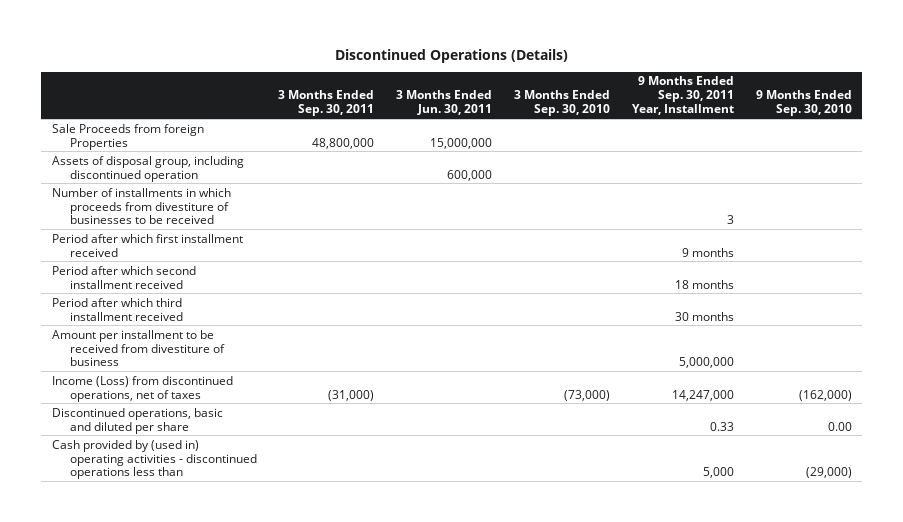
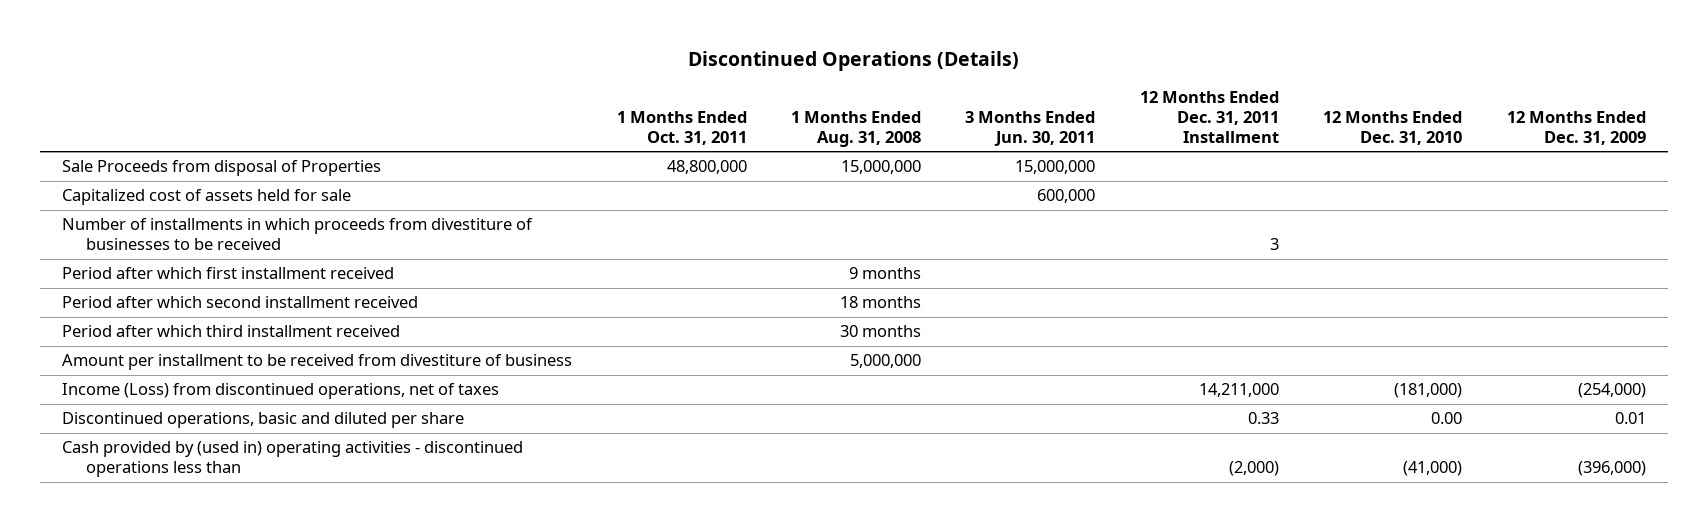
- | 3 Months Ended Sep. 30, 2011 | 3 Months Ended Jun. 30, 2011 | 3 Months Ended Sep. 30, 2010 | 9 Months Ended Sep. 30, 2011 Year, Installment | 9 Months Ended Sep. 30, 2010
+ | 1 Months Ended Oct. 31, 2011 | 1 Months Ended Aug. 31, 2008 | 3 Months Ended Jun. 30, 2011 | 12 Months Ended Dec. 31, 2011 Installment | 12 Months Ended Dec. 31, 2010 | 12 Months Ended Dec. 31, 2009
- Sale Proceeds from foreign Properties | 48,800,000 | 15,000,000 | | |
- Assets of disposal group, including discontinued operation | | 600,000 | | |
+ Sale Proceeds from disposal of Properties | 48,800,000 | 15,000,000 | 15,000,000 | | |
+ Capitalized cost of assets held for sale | | | 600,000 | | |

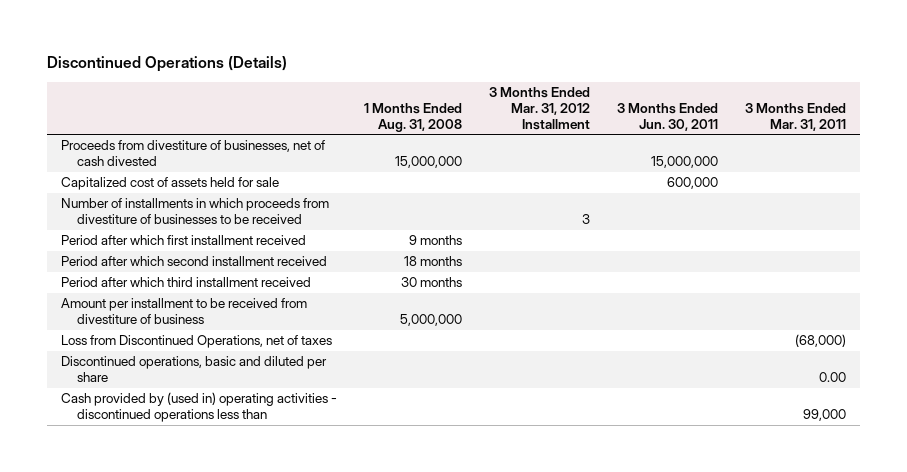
- | 1 Months Ended Oct. 31, 2011 | 1 Months Ended Aug. 31, 2008 | 3 Months Ended Jun. 30, 2011 | 12 Months Ended Dec. 31, 2011 Installment | 12 Months Ended Dec. 31, 2010 | 12 Months Ended Dec. 31, 2009
+ | 1 Months Ended Aug. 31, 2008 | 3 Months Ended Mar. 31, 2012 Installment | 3 Months Ended Jun. 30, 2011 | 3 Months Ended Mar. 31, 2011
- Sale Proceeds from disposal of Properties | 48,800,000 | 15,000,000 | 15,000,000 | | |
+ Proceeds from divestiture of businesses, net of cash divested | 15,000,000 | | 15,000,000 |
- Income (Loss) from discontinued operations, net of taxes | | | | 14,211,000 | (181,000) | (254,000)
+ Loss from Discontinued Operations, net of taxes | | | | (68,000)

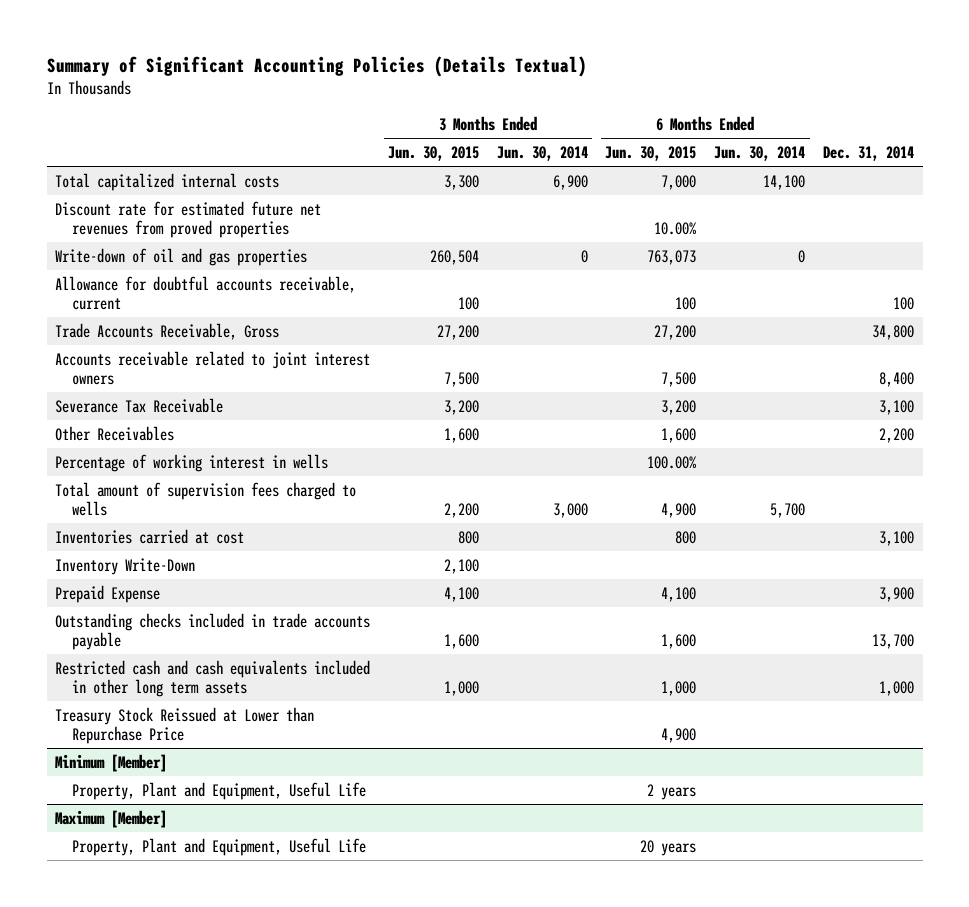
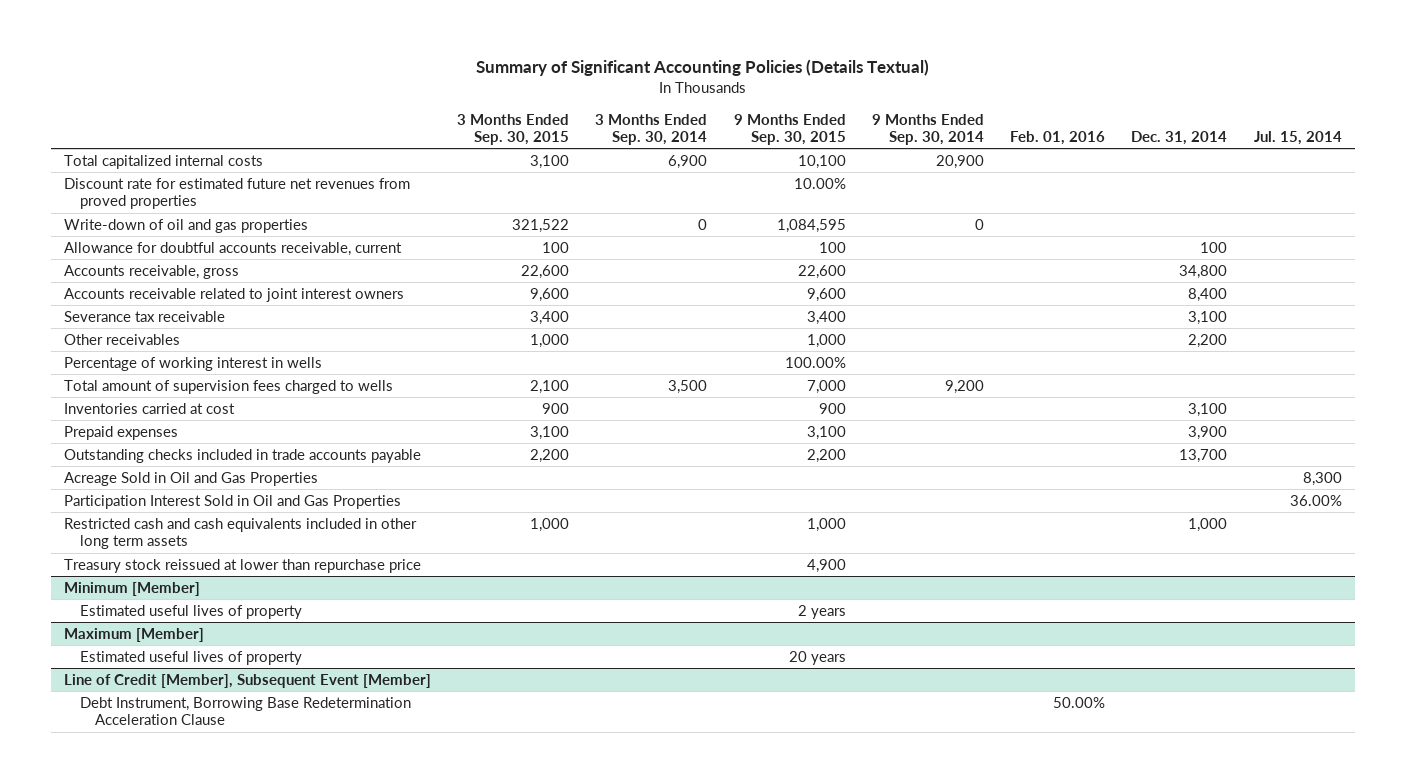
- | 3 Months Ended Jun. 30, 2015 | 3 Months Ended Jun. 30, 2014 | 6 Months Ended Jun. 30, 2015 | 6 Months Ended Jun. 30, 2014 | Dec. 31, 2014
+ | 3 Months Ended Sep. 30, 2015 | 3 Months Ended Sep. 30, 2014 | 9 Months Ended Sep. 30, 2015 | 9 Months Ended Sep. 30, 2014 | Feb. 01, 2016 | Dec. 31, 2014 | Jul. 15, 2014
- Trade Accounts Receivable, Gross | 27,200 | | 27,200 | | 34,800
+ Accounts receivable, gross | 22,600 | | 22,600 | | | 34,800 |
- Severance Tax Receivable | 3,200 | | 3,200 | | 3,100
- Other Receivables | 1,600 | | 1,600 | | 2,200
+ Severance tax receivable | 3,400 | | 3,400 | | | 3,100 |
+ Other receivables | 1,000 | | 1,000 | | | 2,200 |
- Inventory Write-Down | 2,100 | | | |
- Prepaid Expense | 4,100 | | 4,100 | | 3,900
+ Prepaid expenses | 3,100 | | 3,100 | | | 3,900 |
+ Acreage Sold in Oil and Gas Properties | | | | | | | 8,300
+ Participation Interest Sold in Oil and Gas Properties | | | | | | | 36.00%
- Treasury Stock Reissued at Lower than Repurchase Price | | | 4,900 | |
+ Treasury stock reissued at lower than repurchase price | | | 4,900 | | | |
@ Minimum [Member]
- Property, Plant and Equipment, Useful Life | | | 2 years | |
+ Estimated useful lives of property | | | 2 years | | | |
@ Maximum [Member]
- Property, Plant and Equipment, Useful Life | | | 20 years | |
+ Estimated useful lives of property | | | 20 years | | | |
+ Line of Credit [Member], Subsequent Event [Member]
+ Debt Instrument, Borrowing Base Redetermination Acceleration Clause | | | | | 50.00% | |

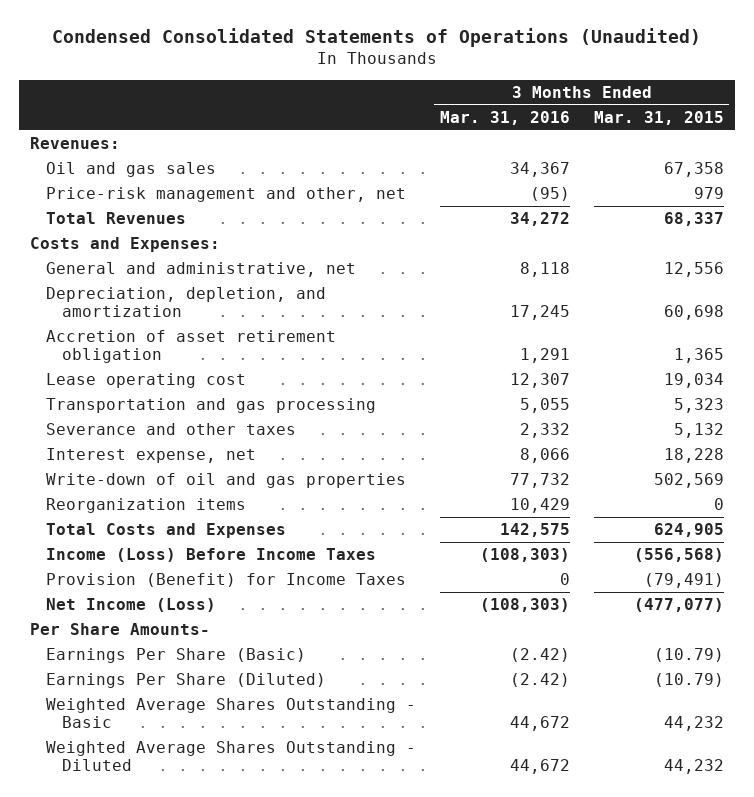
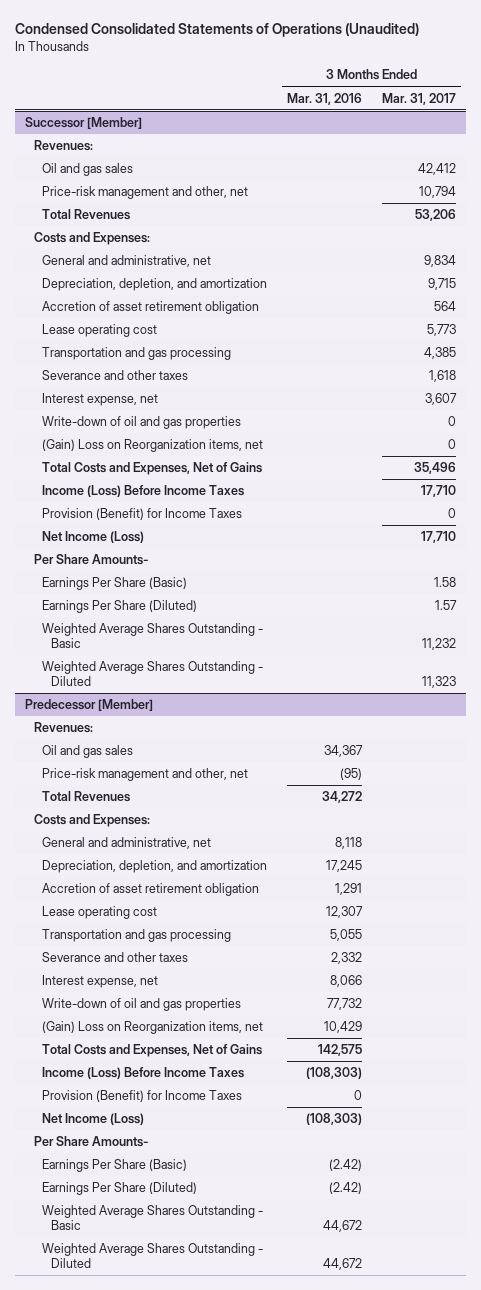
- | 3 Months Ended Mar. 31, 2016 | 3 Months Ended Mar. 31, 2015
+ | 3 Months Ended Mar. 31, 2016 | 3 Months Ended Mar. 31, 2017
+ Successor [Member]
+ Revenues:
+ Oil and gas sales | | 42,412
+ Price-risk management and other, net | | 10,794
+ Total Revenues | | 53,206
+ Costs and Expenses:
+ General and administrative, net | | 9,834
+ Depreciation, depletion, and amortization | | 9,715
+ Accretion of asset retirement obligation | | 564
+ Lease operating cost | | 5,773
+ Transportation and gas processing | | 4,385
+ Severance and other taxes | | 1,618
+ Interest expense, net | | 3,607
+ Write-down of oil and gas properties | | 0
+ (Gain) Loss on Reorganization items, net | | 0
+ Total Costs and Expenses, Net of Gains | | 35,496
+ Income (Loss) Before Income Taxes | | 17,710
+ Provision (Benefit) for Income Taxes | | 0
+ Net Income (Loss) | | 17,710
+ Per Share Amounts-
+ Earnings Per Share (Basic) | | 1.58
+ Earnings Per Share (Diluted) | | 1.57
+ Weighted Average Shares Outstanding - Basic | | 11,232
+ Weighted Average Shares Outstanding - Diluted | | 11,323
+ Predecessor [Member]
- Reorganization items | 10,429 | 0
- Total Costs and Expenses | 142,575 | 624,905
+ (Gain) Loss on Reorganization items, net | 10,429 |
+ Total Costs and Expenses, Net of Gains | 142,575 |

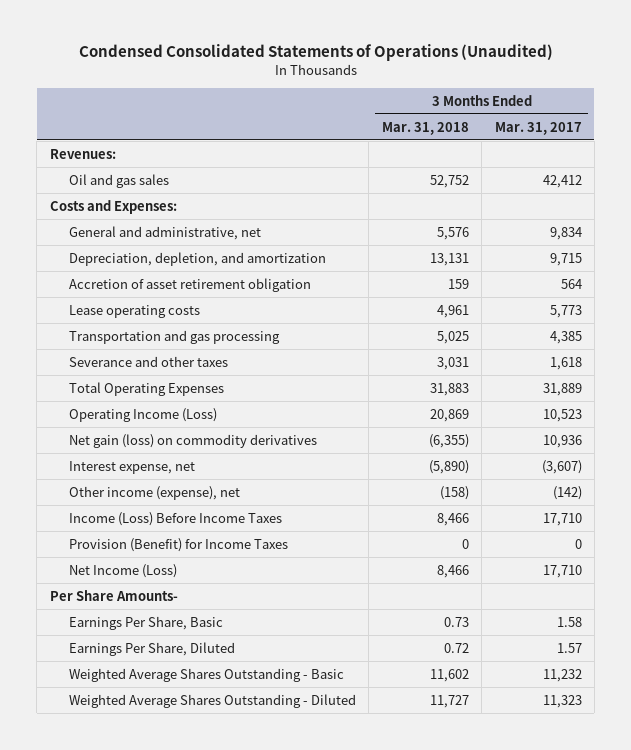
- | 3 Months Ended Mar. 31, 2016 | 3 Months Ended Mar. 31, 2017
+ | 3 Months Ended Mar. 31, 2018 | 3 Months Ended Mar. 31, 2017
- Successor [Member]
- Price-risk management and other, net | | 10,794
- Total Revenues | | 53,206
- Lease operating cost | | 5,773
+ Lease operating costs | 4,961 | 5,773
- Interest expense, net | | 3,607
- Write-down of oil and gas properties | | 0
- (Gain) Loss on Reorganization items, net | | 0
- Total Costs and Expenses, Net of Gains | | 35,496
+ Total Operating Expenses | 31,883 | 31,889
+ Operating Income (Loss) | 20,869 | 10,523
+ Net gain (loss) on commodity derivatives | (6,355) | 10,936
+ Interest expense, net | (5,890) | (3,607)
+ Other income (expense), net | (158) | (142)
- Earnings Per Share (Basic) | | 1.58
- Earnings Per Share (Diluted) | | 1.57
+ Earnings Per Share, Basic | 0.73 | 1.58
+ Earnings Per Share, Diluted | 0.72 | 1.57
- Predecessor [Member]
- Revenues:
- Oil and gas sales | 34,367 |
- Price-risk management and other, net | (95) |
- Total Revenues | 34,272 |
- Costs and Expenses:
- General and administrative, net | 8,118 |
- Depreciation, depletion, and amortization | 17,245 |
- Accretion of asset retirement obligation | 1,291 |
- Lease operating cost | 12,307 |
- Transportation and gas processing | 5,055 |
- Severance and other taxes | 2,332 |
- Interest expense, net | 8,066 |
- Write-down of oil and gas properties | 77,732 |
- (Gain) Loss on Reorganization items, net | 10,429 |
- Total Costs and Expenses, Net of Gains | 142,575 |
- Income (Loss) Before Income Taxes | (108,303) |
- Provision (Benefit) for Income Taxes | 0 |
- Net Income (Loss) | (108,303) |
- Per Share Amounts-
- Earnings Per Share (Basic) | (2.42) |
- Earnings Per Share (Diluted) | (2.42) |
- Weighted Average Shares Outstanding - Basic | 44,672 |
- Weighted Average Shares Outstanding - Diluted | 44,672 |

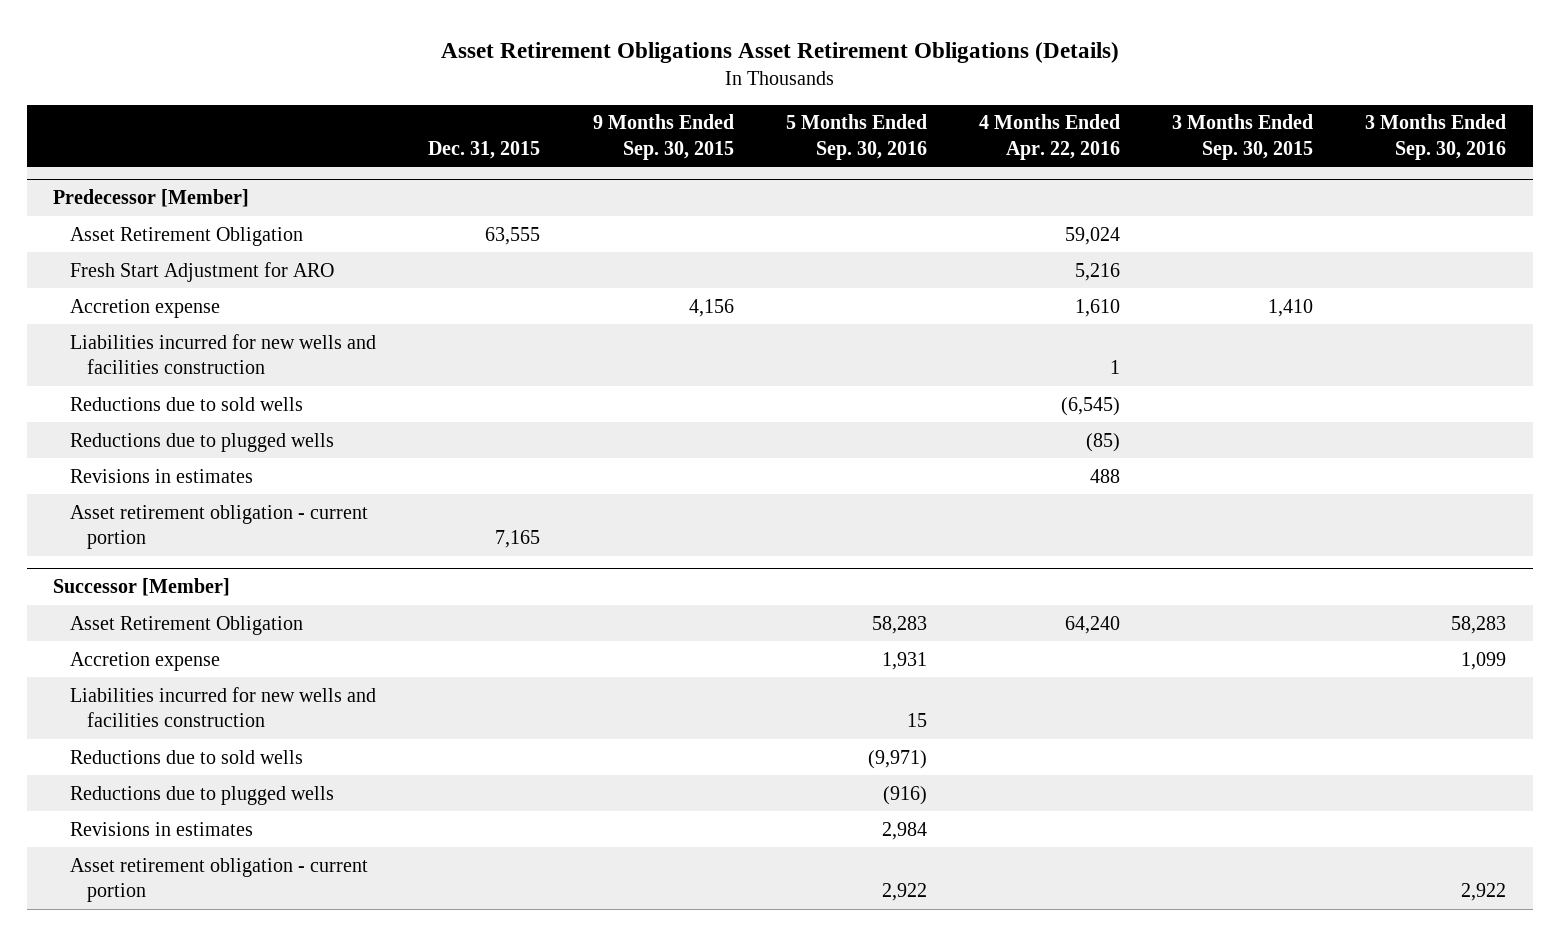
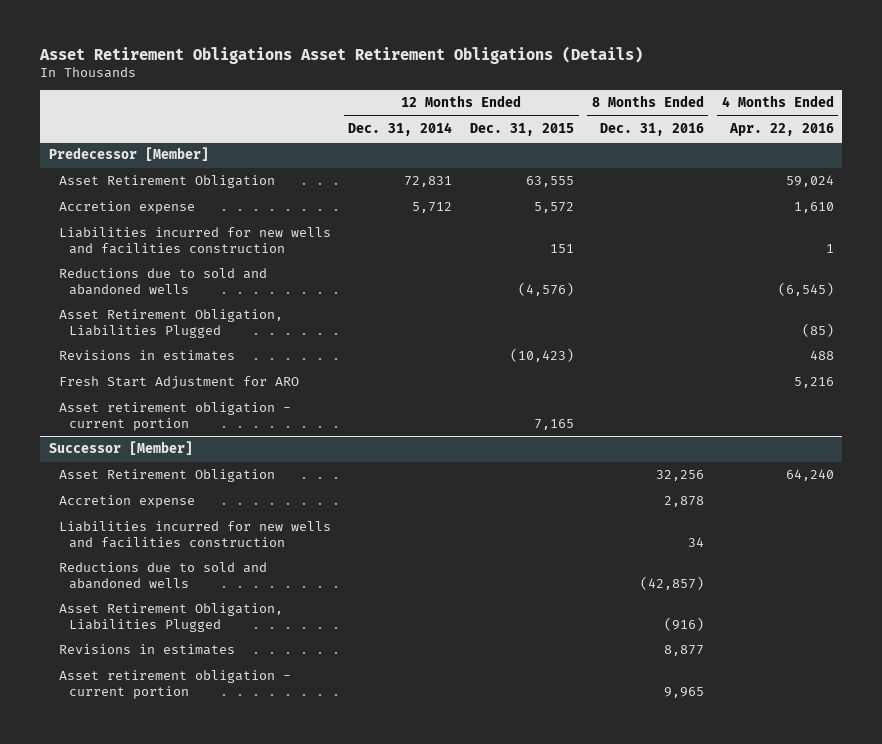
- | Dec. 31, 2015 | 9 Months Ended Sep. 30, 2015 | 5 Months Ended Sep. 30, 2016 | 4 Months Ended Apr. 22, 2016 | 3 Months Ended Sep. 30, 2015 | 3 Months Ended Sep. 30, 2016
+ | 12 Months Ended Dec. 31, 2014 | 12 Months Ended Dec. 31, 2015 | 8 Months Ended Dec. 31, 2016 | 4 Months Ended Apr. 22, 2016
@ Predecessor [Member]
- Reductions due to sold wells | | | | (6,545) | |
- Reductions due to plugged wells | | | | (85) | |
+ Reductions due to sold and abandoned wells | | (4,576) | | (6,545)
+ Asset Retirement Obligation, Liabilities Plugged | | | | (85)
moved down: Fresh Start Adjustment for ARO | | | | 5,216
@ Successor [Member]
- Reductions due to sold wells | | | (9,971) | | |
- Reductions due to plugged wells | | | (916) | | |
+ Reductions due to sold and abandoned wells | | | (42,857) |
+ Asset Retirement Obligation, Liabilities Plugged | | | (916) |

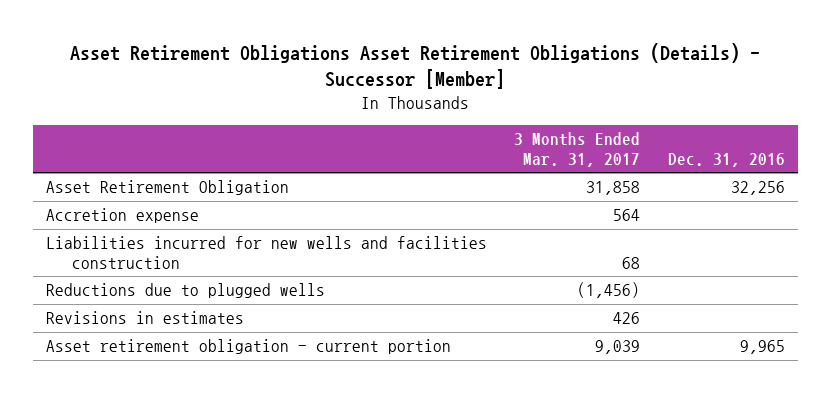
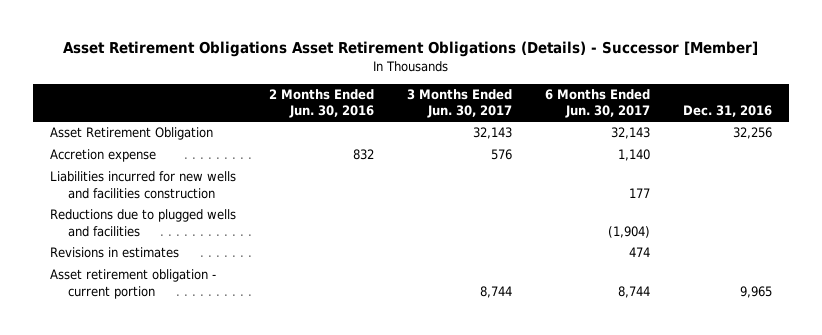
- | 3 Months Ended Mar. 31, 2017 | Dec. 31, 2016
+ | 2 Months Ended Jun. 30, 2016 | 3 Months Ended Jun. 30, 2017 | 6 Months Ended Jun. 30, 2017 | Dec. 31, 2016
- Reductions due to plugged wells | (1,456) |
+ Reductions due to plugged wells and facilities | | | (1,904) |

